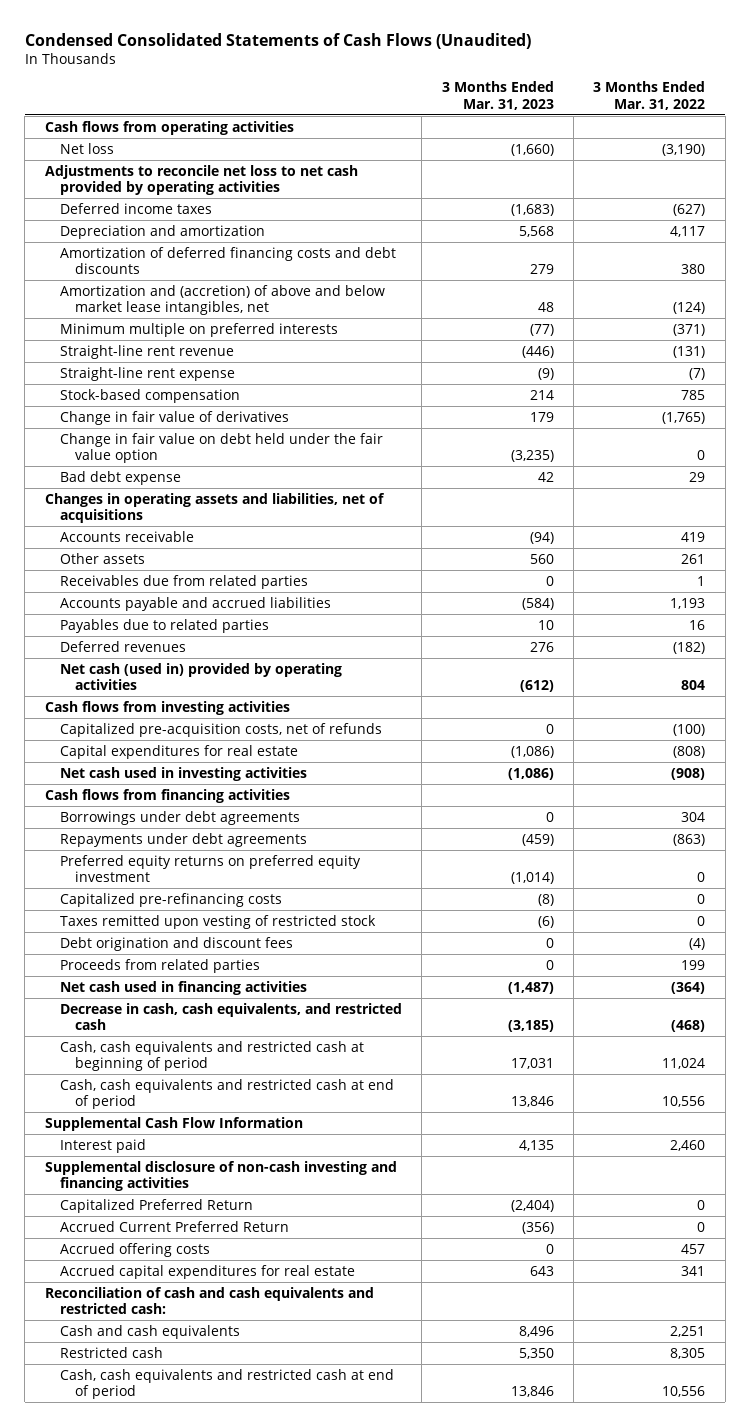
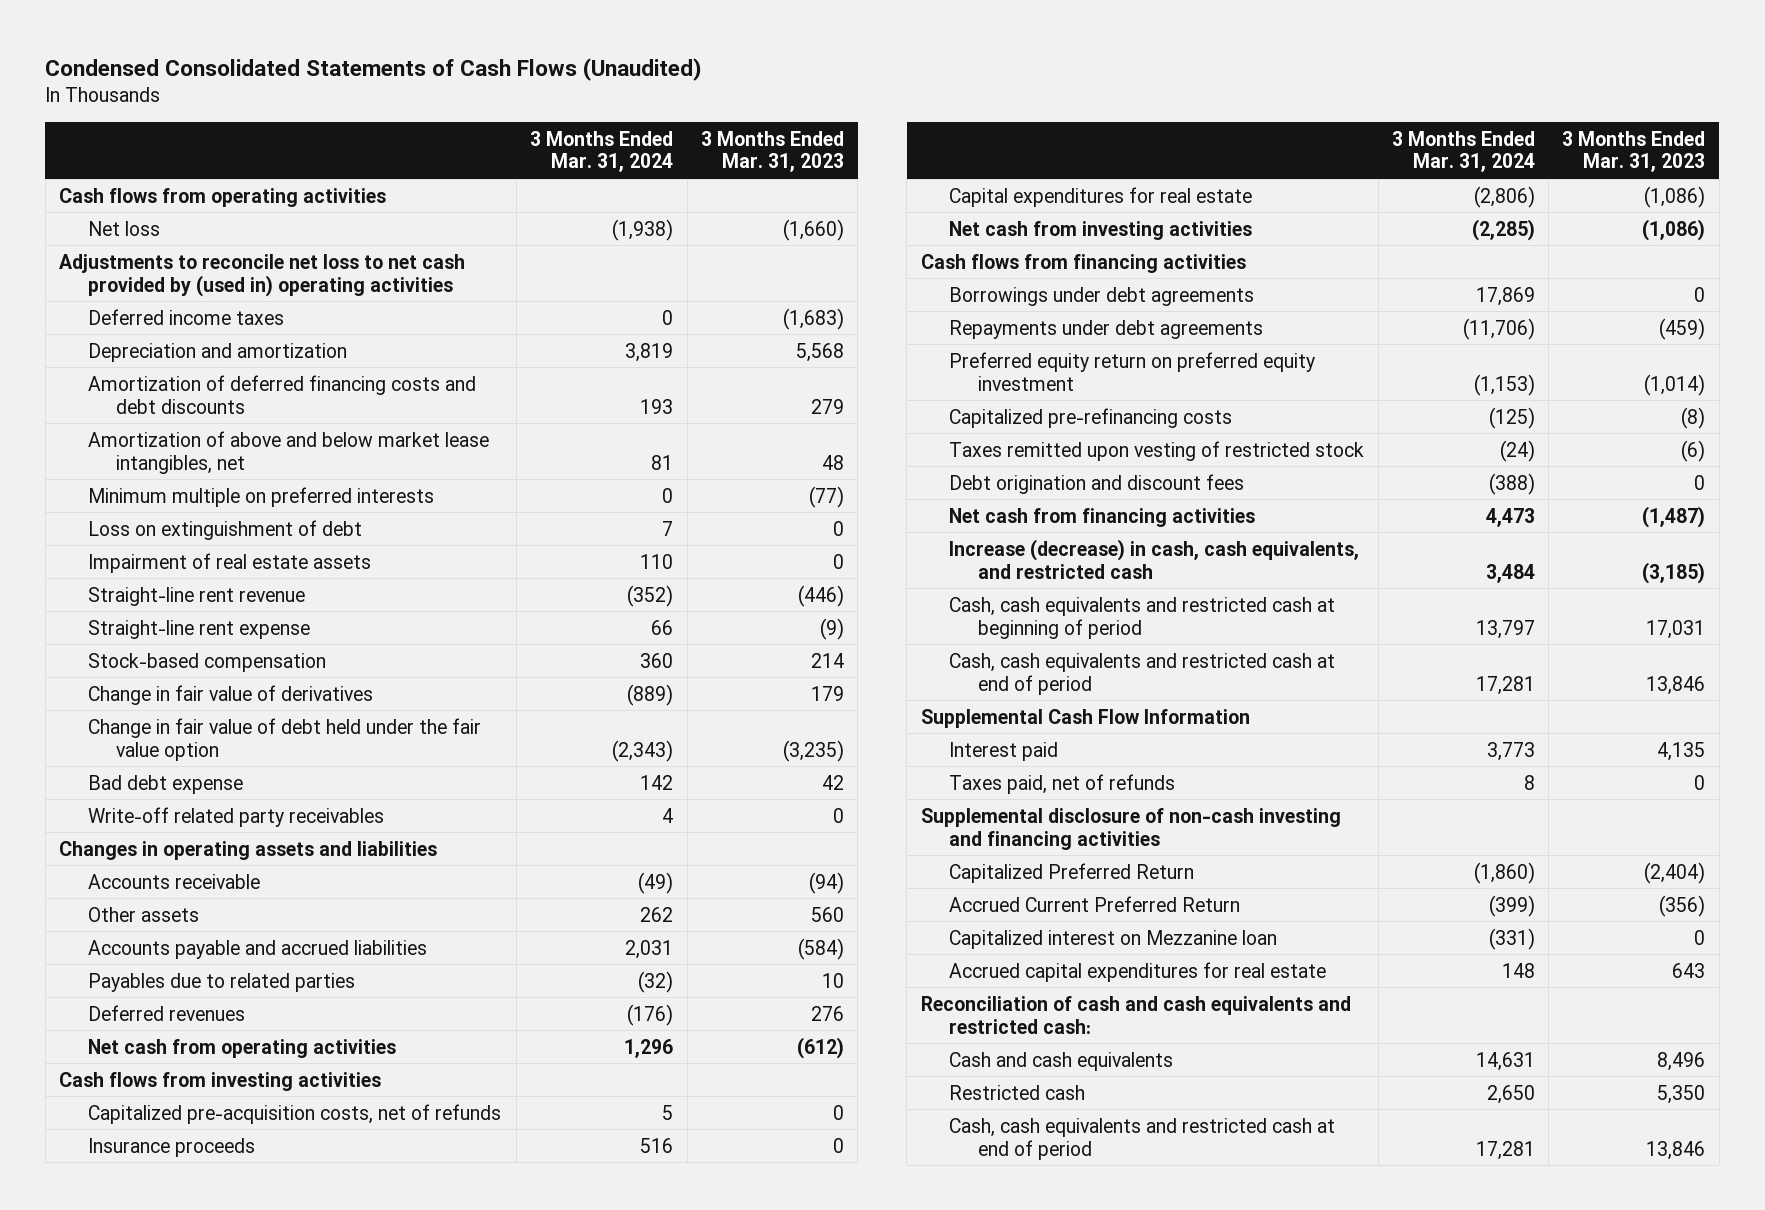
- | 3 Months Ended Mar. 31, 2023 | 3 Months Ended Mar. 31, 2022
+ | 3 Months Ended Mar. 31, 2024 | 3 Months Ended Mar. 31, 2023
- Adjustments to reconcile net loss to net cash provided by operating activities
+ Adjustments to reconcile net loss to net cash provided by (used in) operating activities
- Amortization and (accretion) of above and below market lease intangibles, net | 48 | (124)
+ Amortization of above and below market lease intangibles, net | 81 | 48
+ Loss on extinguishment of debt | 7 | 0
+ Impairment of real estate assets | 110 | 0
- Change in fair value on debt held under the fair value option | (3,235) | 0
+ Change in fair value of debt held under the fair value option | (2,343) | (3,235)
- Changes in operating assets and liabilities, net of acquisitions
+ Write-off related party receivables | 4 | 0
+ Changes in operating assets and liabilities
- Receivables due from related parties | 0 | 1
- Net cash (used in) provided by operating activities | (612) | 804
+ Net cash from operating activities | 1,296 | (612)
+ Insurance proceeds | 516 | 0
- Net cash used in investing activities | (1,086) | (908)
+ Net cash from investing activities | (2,285) | (1,086)
- Preferred equity returns on preferred equity investment | (1,014) | 0
+ Preferred equity return on preferred equity investment | (1,153) | (1,014)
- Proceeds from related parties | 0 | 199
- Net cash used in financing activities | (1,487) | (364)
- Decrease in cash, cash equivalents, and restricted cash | (3,185) | (468)
+ Net cash from financing activities | 4,473 | (1,487)
+ Increase (decrease) in cash, cash equivalents, and restricted cash | 3,484 | (3,185)
+ Taxes paid, net of refunds | 8 | 0
- Accrued offering costs | 0 | 457
+ Capitalized interest on Mezzanine loan | (331) | 0

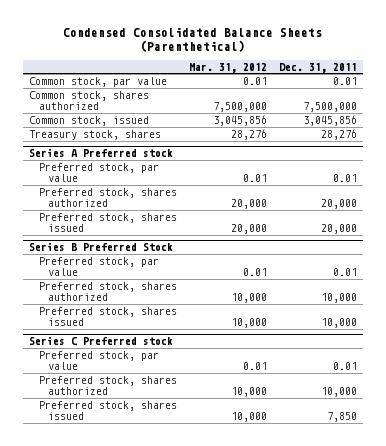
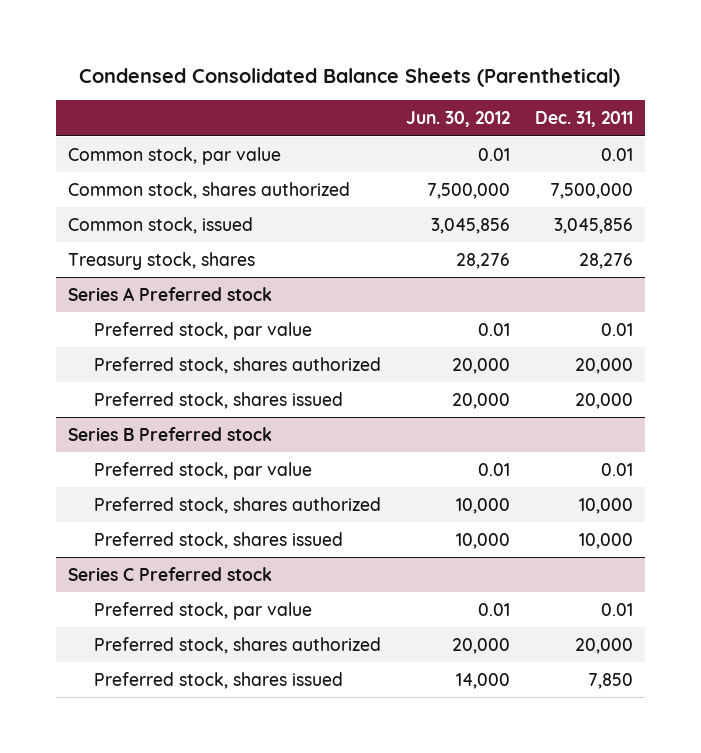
- | Mar. 31, 2012 | Dec. 31, 2011
+ | Jun. 30, 2012 | Dec. 31, 2011
- Series B Preferred Stock
+ Series B Preferred stock
@ Series C Preferred stock
- Preferred stock, shares authorized | 10,000 | 10,000
+ Preferred stock, shares authorized | 20,000 | 20,000

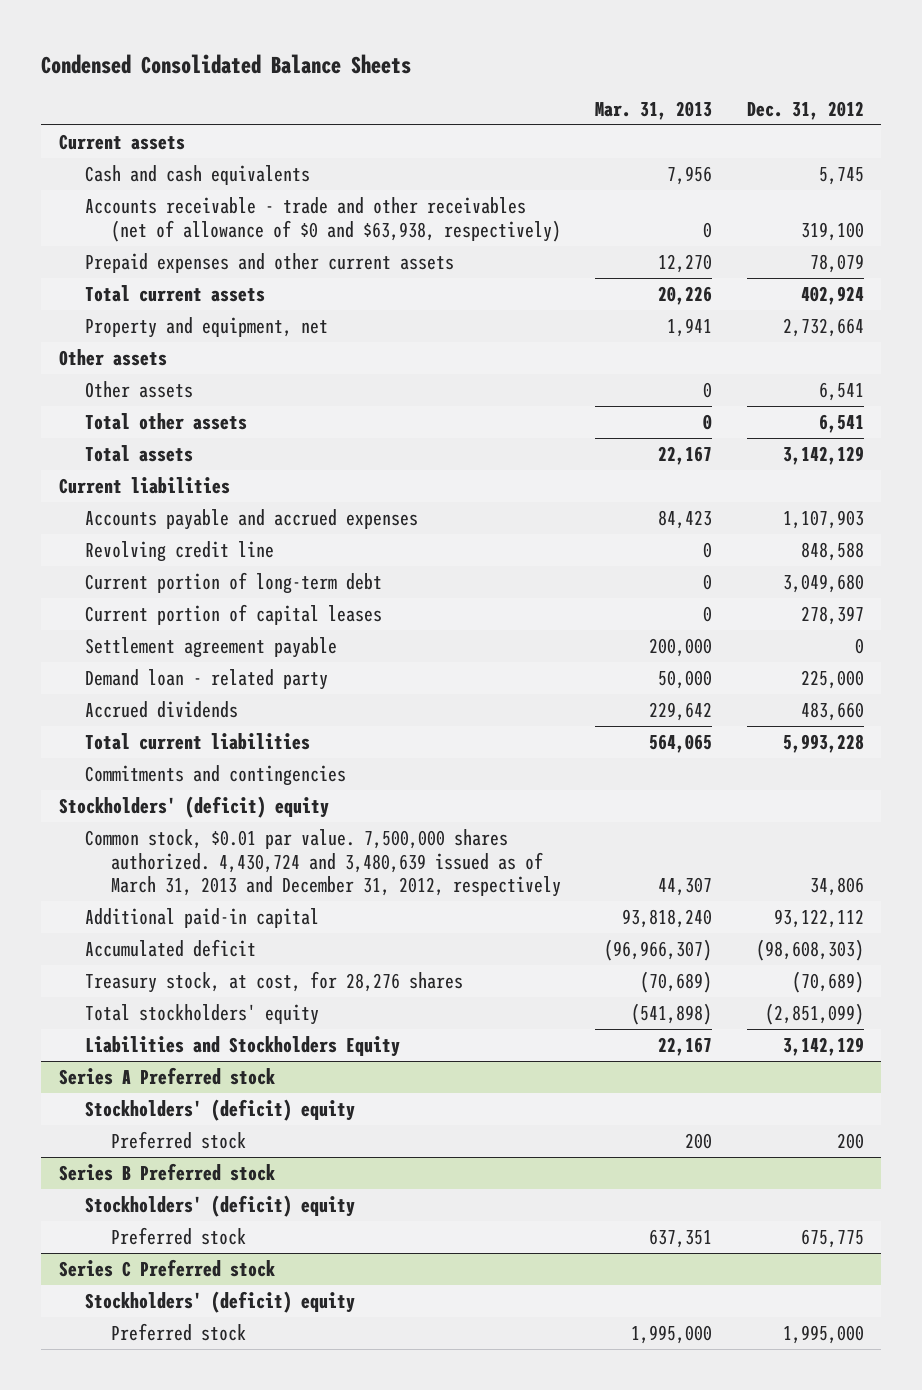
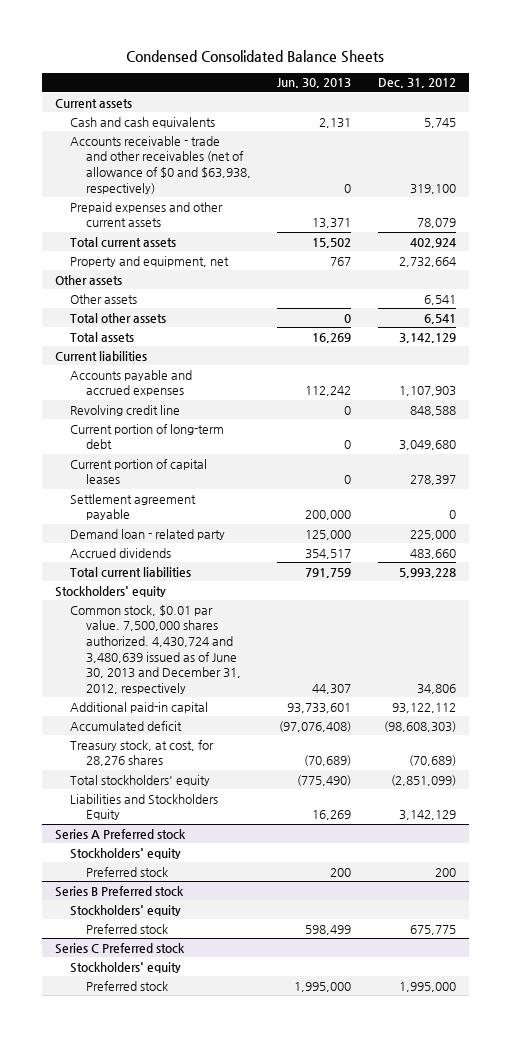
- | Mar. 31, 2013 | Dec. 31, 2012
+ | Jun. 30, 2013 | Dec. 31, 2012
- Commitments and contingencies
- Stockholders' (deficit) equity
- Common stock, $0.01 par value. 7,500,000 shares authorized. 4,430,724 and 3,480,639 issued as of March 31, 2013 and December 31, 2012, respectively | 44,307 | 34,806
+ Stockholders' equity
+ Common stock, $0.01 par value. 7,500,000 shares authorized. 4,430,724 and 3,480,639 issued as of June 30, 2013 and December 31, 2012, respectively | 44,307 | 34,806
@ Series A Preferred stock
- Stockholders' (deficit) equity
+ Stockholders' equity
@ Series B Preferred stock
- Stockholders' (deficit) equity
+ Stockholders' equity
@ Series C Preferred stock
- Stockholders' (deficit) equity
+ Stockholders' equity

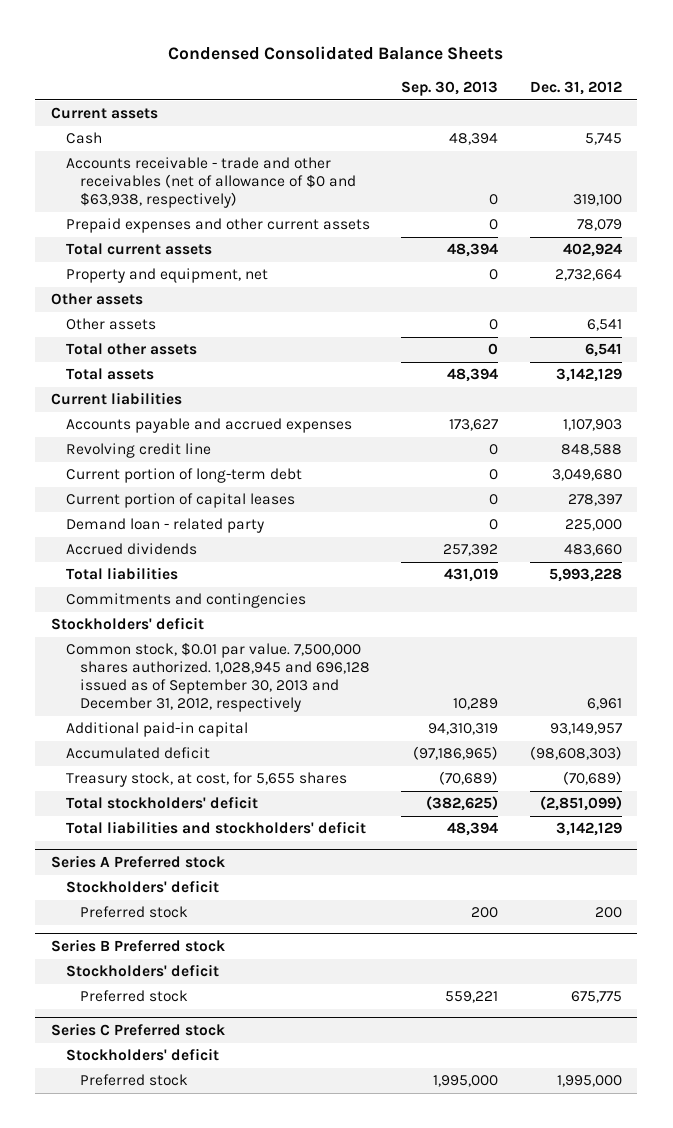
- | Jun. 30, 2013 | Dec. 31, 2012
+ | Sep. 30, 2013 | Dec. 31, 2012
- Cash and cash equivalents | 2,131 | 5,745
+ Cash | 48,394 | 5,745
- Settlement agreement payable | 200,000 | 0
- Total current liabilities | 791,759 | 5,993,228
- Stockholders' equity
- Common stock, $0.01 par value. 7,500,000 shares authorized. 4,430,724 and 3,480,639 issued as of June 30, 2013 and December 31, 2012, respectively | 44,307 | 34,806
- Additional paid-in capital | 93,733,601 | 93,122,112
+ Total liabilities | 431,019 | 5,993,228
+ Commitments and contingencies
+ Stockholders' deficit
+ Common stock, $0.01 par value. 7,500,000 shares authorized. 1,028,945 and 696,128 issued as of September 30, 2013 and December 31, 2012, respectively | 10,289 | 6,961
+ Additional paid-in capital | 94,310,319 | 93,149,957
- Treasury stock, at cost, for 28,276 shares | (70,689) | (70,689)
- Total stockholders' equity | (775,490) | (2,851,099)
- Liabilities and Stockholders Equity | 16,269 | 3,142,129
+ Treasury stock, at cost, for 5,655 shares | (70,689) | (70,689)
+ Total stockholders' deficit | (382,625) | (2,851,099)
+ Total liabilities and stockholders' deficit | 48,394 | 3,142,129
@ Series A Preferred stock
- Stockholders' equity
+ Stockholders' deficit
@ Series B Preferred stock
- Stockholders' equity
+ Stockholders' deficit
@ Series C Preferred stock
- Stockholders' equity
+ Stockholders' deficit

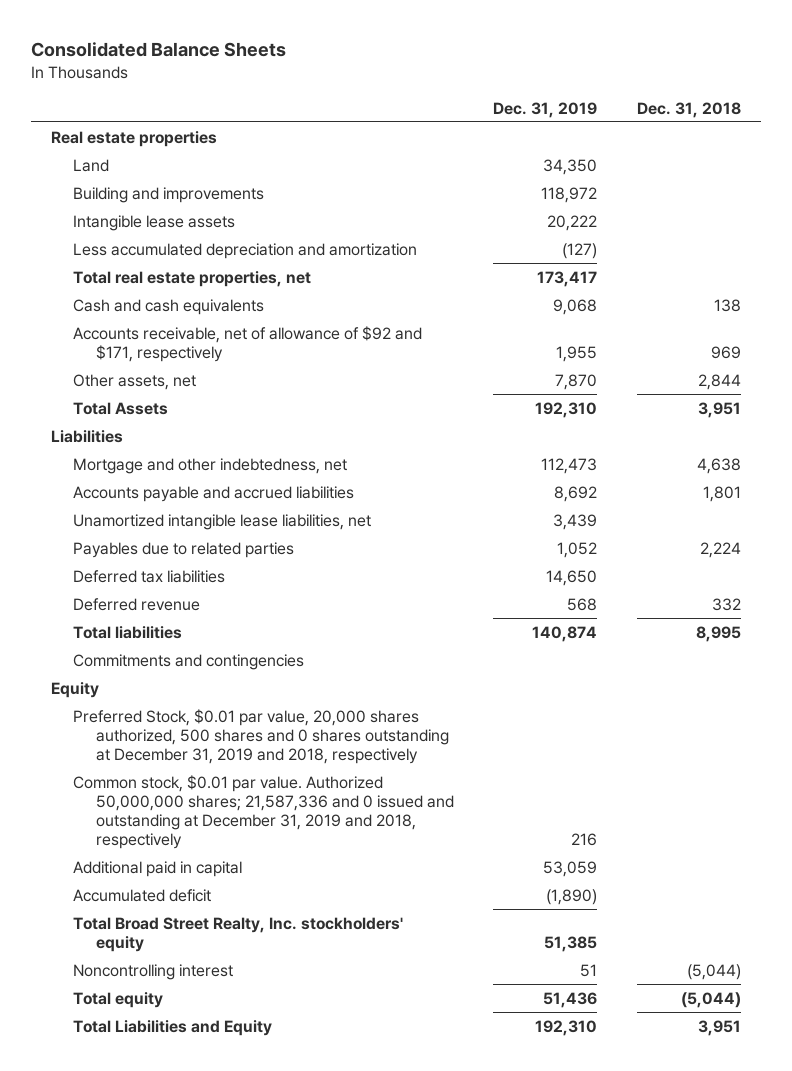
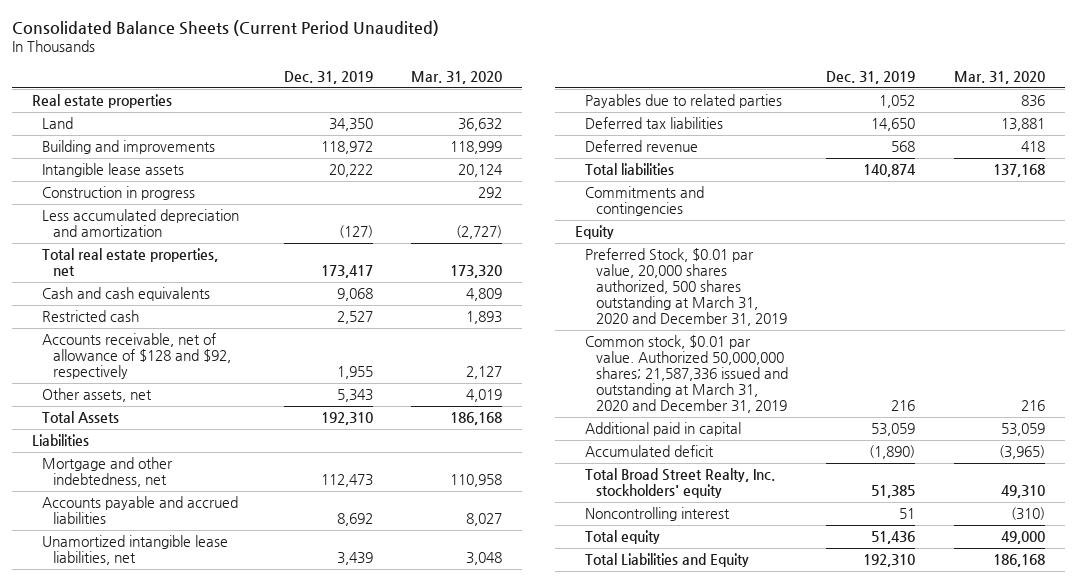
- Consolidated Balance Sheets
+ Consolidated Balance Sheets (Current Period Unaudited)
- | Dec. 31, 2019 | Dec. 31, 2018
+ | Dec. 31, 2019 | Mar. 31, 2020
+ Construction in progress | | 292
- Accounts receivable, net of allowance of $92 and $171, respectively | 1,955 | 969
- Other assets, net | 7,870 | 2,844
+ Restricted cash | 2,527 | 1,893
+ Accounts receivable, net of allowance of $128 and $92, respectively | 1,955 | 2,127
+ Other assets, net | 5,343 | 4,019
- Preferred Stock, $0.01 par value, 20,000 shares authorized, 500 shares and 0 shares outstanding at December 31, 2019 and 2018, respectively
- Common stock, $0.01 par value. Authorized 50,000,000 shares; 21,587,336 and 0 issued and outstanding at December 31, 2019 and 2018, respectively | 216 |
+ Preferred Stock, $0.01 par value, 20,000 shares authorized, 500 shares outstanding at March 31, 2020 and December 31, 2019
+ Common stock, $0.01 par value. Authorized 50,000,000 shares; 21,587,336 issued and outstanding at March 31, 2020 and December 31, 2019 | 216 | 216

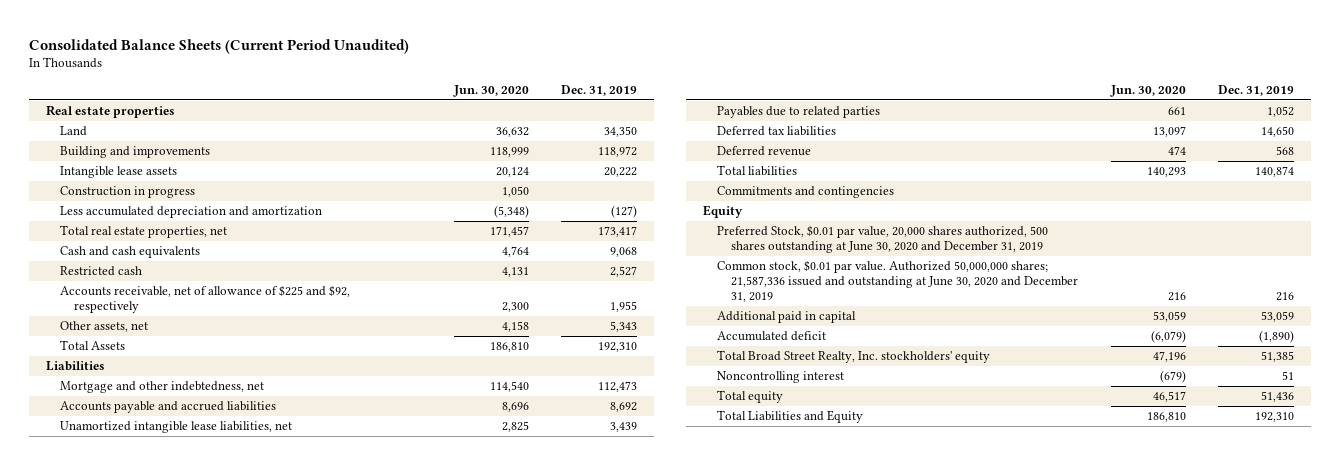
- | Dec. 31, 2019 | Mar. 31, 2020
+ | Jun. 30, 2020 | Dec. 31, 2019
- Accounts receivable, net of allowance of $128 and $92, respectively | 1,955 | 2,127
+ Accounts receivable, net of allowance of $225 and $92, respectively | 2,300 | 1,955
- Preferred Stock, $0.01 par value, 20,000 shares authorized, 500 shares outstanding at March 31, 2020 and December 31, 2019
- Common stock, $0.01 par value. Authorized 50,000,000 shares; 21,587,336 issued and outstanding at March 31, 2020 and December 31, 2019 | 216 | 216
+ Preferred Stock, $0.01 par value, 20,000 shares authorized, 500 shares outstanding at June 30, 2020 and December 31, 2019
+ Common stock, $0.01 par value. Authorized 50,000,000 shares; 21,587,336 issued and outstanding at June 30, 2020 and December 31, 2019 | 216 | 216

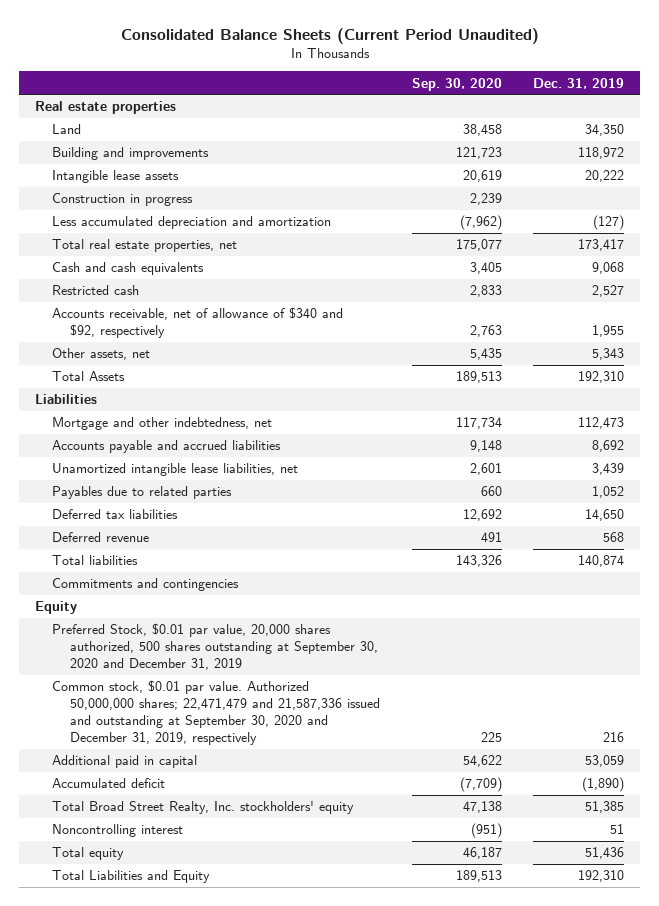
- | Jun. 30, 2020 | Dec. 31, 2019
+ | Sep. 30, 2020 | Dec. 31, 2019
- Accounts receivable, net of allowance of $225 and $92, respectively | 2,300 | 1,955
+ Accounts receivable, net of allowance of $340 and $92, respectively | 2,763 | 1,955
- Preferred Stock, $0.01 par value, 20,000 shares authorized, 500 shares outstanding at June 30, 2020 and December 31, 2019
- Common stock, $0.01 par value. Authorized 50,000,000 shares; 21,587,336 issued and outstanding at June 30, 2020 and December 31, 2019 | 216 | 216
+ Preferred Stock, $0.01 par value, 20,000 shares authorized, 500 shares outstanding at September 30, 2020 and December 31, 2019
+ Common stock, $0.01 par value. Authorized 50,000,000 shares; 22,471,479 and 21,587,336 issued and outstanding at September 30, 2020 and December 31, 2019, respectively | 225 | 216

